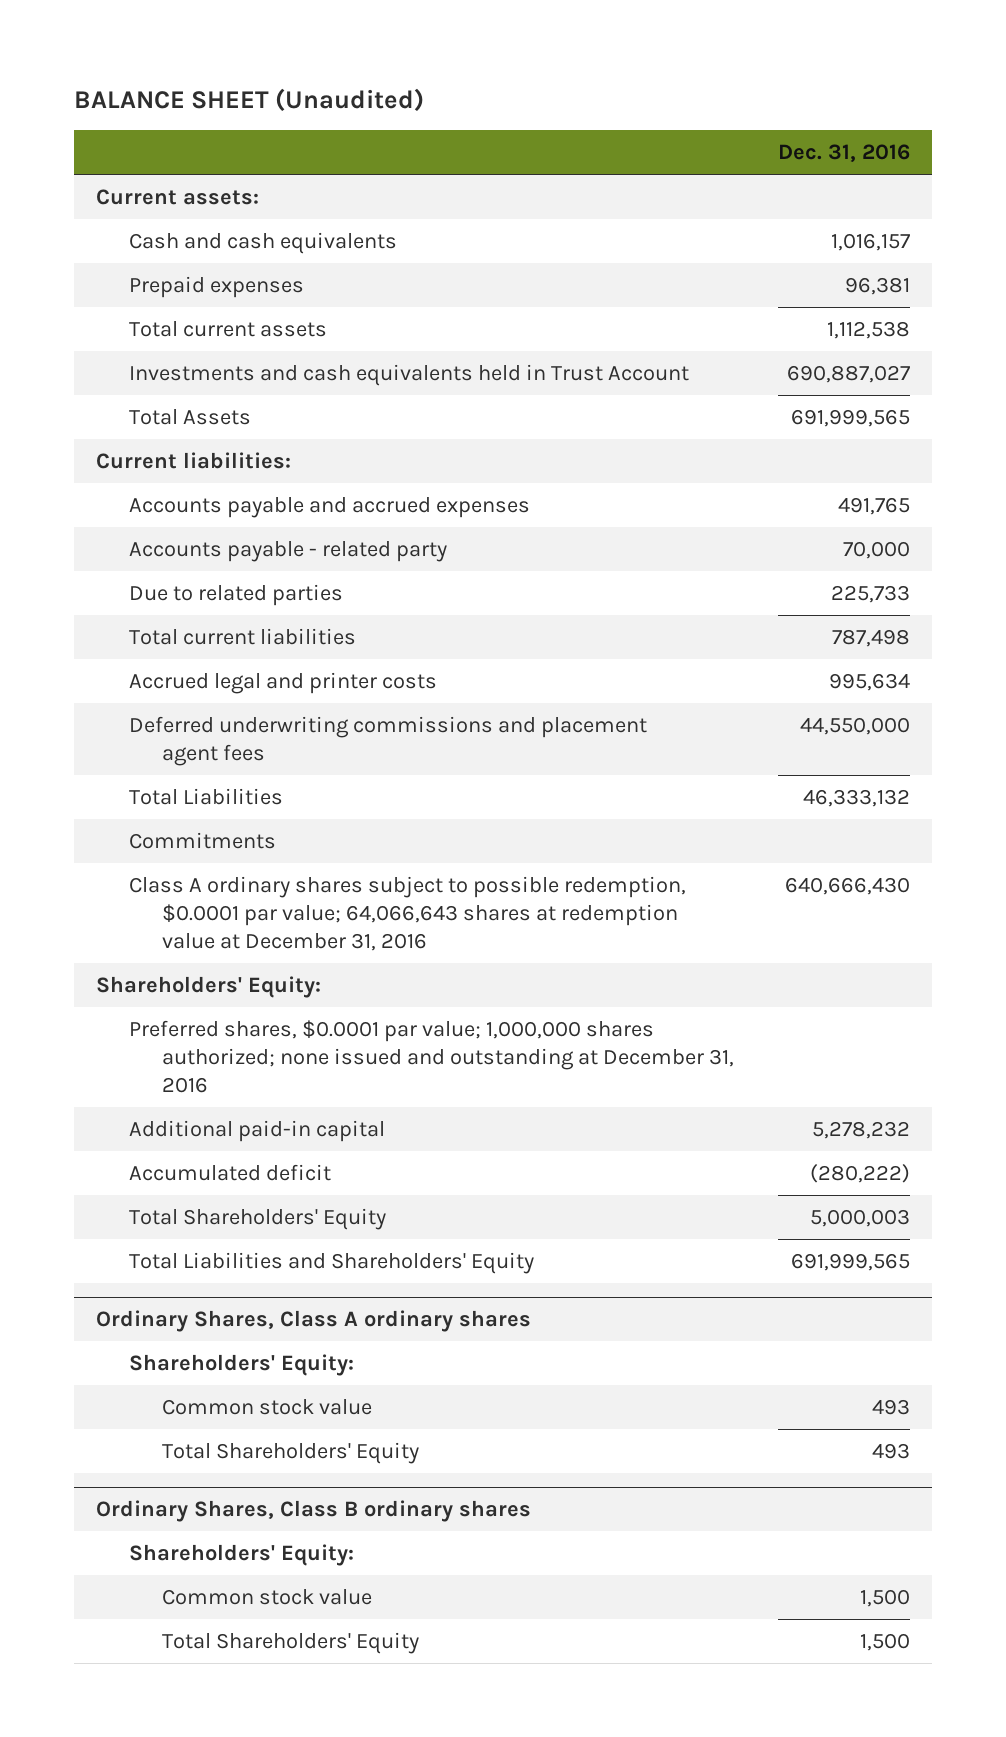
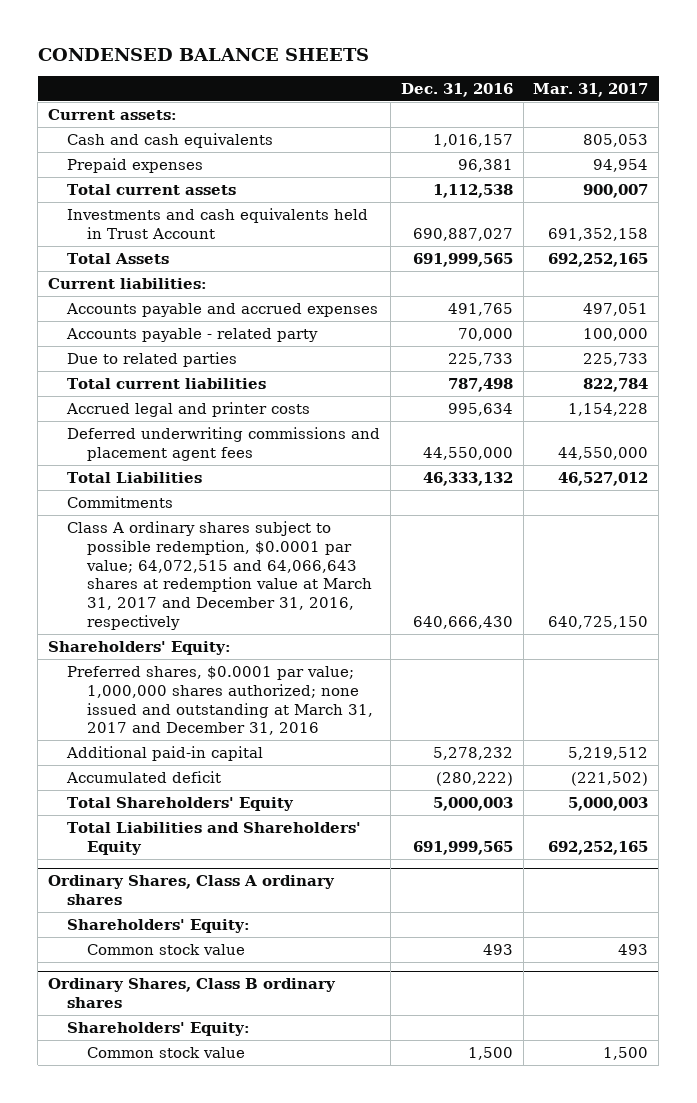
- BALANCE SHEET (Unaudited)
+ CONDENSED BALANCE SHEETS
- | Dec. 31, 2016
+ | Dec. 31, 2016 | Mar. 31, 2017
- Class A ordinary shares subject to possible redemption, $0.0001 par value; 64,066,643 shares at redemption value at December 31, 2016 | 640,666,430
+ Class A ordinary shares subject to possible redemption, $0.0001 par value; 64,072,515 and 64,066,643 shares at redemption value at March 31, 2017 and December 31, 2016, respectively | 640,666,430 | 640,725,150
- Preferred shares, $0.0001 par value; 1,000,000 shares authorized; none issued and outstanding at December 31, 2016
+ Preferred shares, $0.0001 par value; 1,000,000 shares authorized; none issued and outstanding at March 31, 2017 and December 31, 2016
@ Ordinary Shares, Class A ordinary shares
- Total Shareholders' Equity | 493
@ Ordinary Shares, Class B ordinary shares
- Total Shareholders' Equity | 1,500

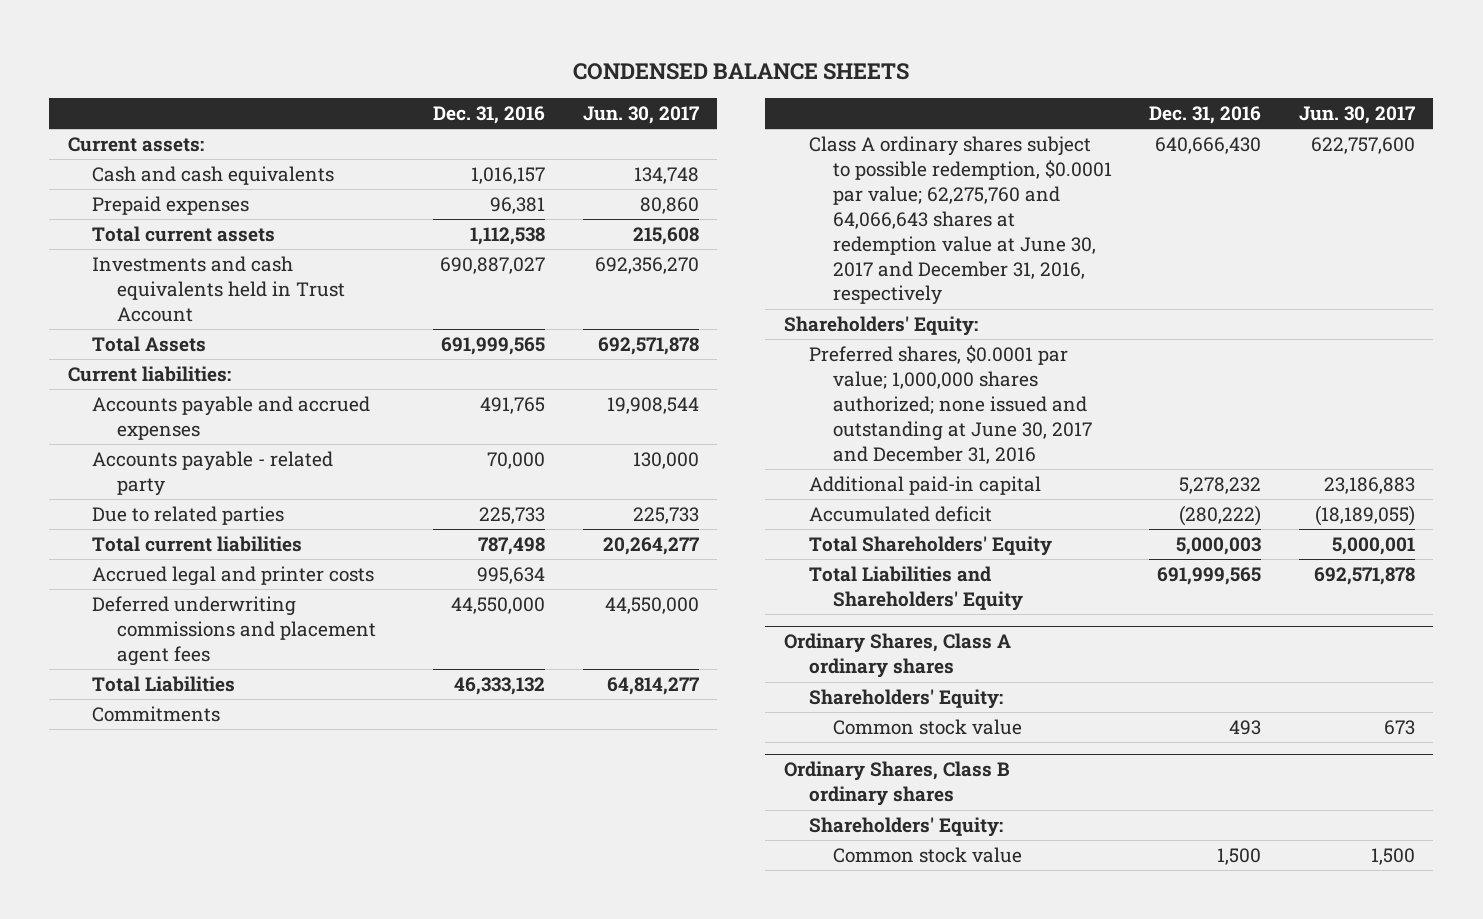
- | Dec. 31, 2016 | Mar. 31, 2017
+ | Dec. 31, 2016 | Jun. 30, 2017
- Class A ordinary shares subject to possible redemption, $0.0001 par value; 64,072,515 and 64,066,643 shares at redemption value at March 31, 2017 and December 31, 2016, respectively | 640,666,430 | 640,725,150
+ Class A ordinary shares subject to possible redemption, $0.0001 par value; 62,275,760 and 64,066,643 shares at redemption value at June 30, 2017 and December 31, 2016, respectively | 640,666,430 | 622,757,600
- Preferred shares, $0.0001 par value; 1,000,000 shares authorized; none issued and outstanding at March 31, 2017 and December 31, 2016
+ Preferred shares, $0.0001 par value; 1,000,000 shares authorized; none issued and outstanding at June 30, 2017 and December 31, 2016

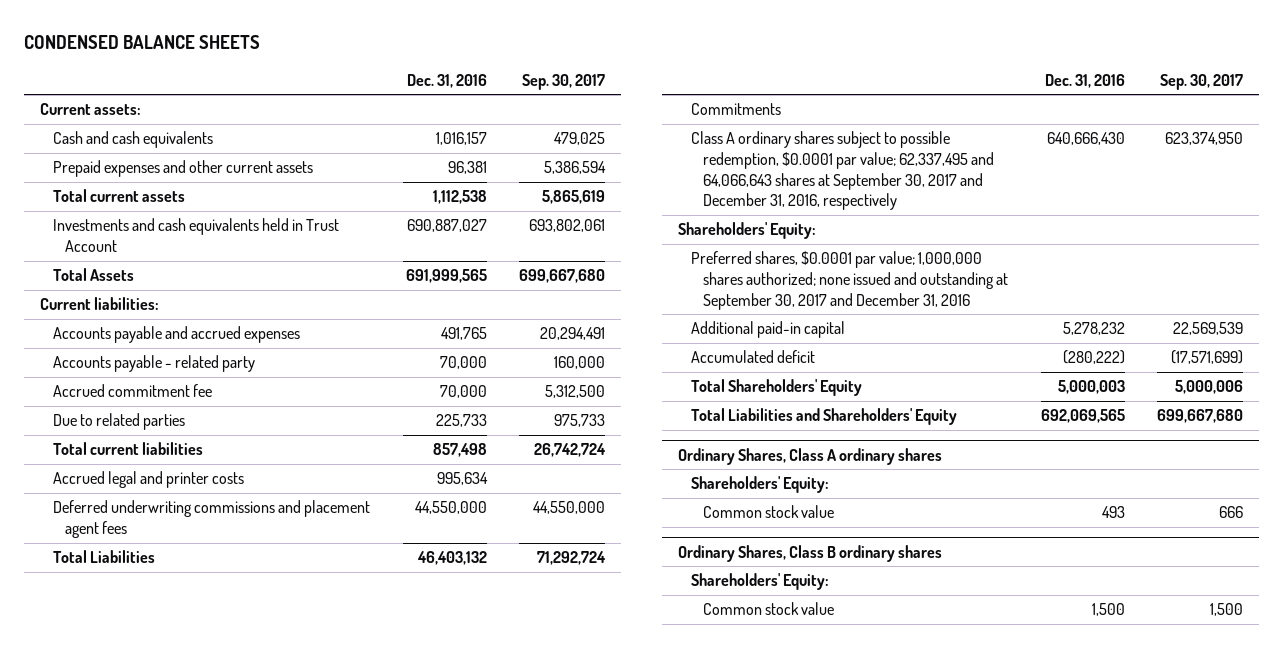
- | Dec. 31, 2016 | Jun. 30, 2017
+ | Dec. 31, 2016 | Sep. 30, 2017
- Prepaid expenses | 96,381 | 80,860
+ Prepaid expenses and other current assets | 96,381 | 5,386,594
+ Accrued commitment fee | 70,000 | 5,312,500
- Total current liabilities | 787,498 | 20,264,277
+ Total current liabilities | 857,498 | 26,742,724
- Total Liabilities | 46,333,132 | 64,814,277
+ Total Liabilities | 46,403,132 | 71,292,724
- Class A ordinary shares subject to possible redemption, $0.0001 par value; 62,275,760 and 64,066,643 shares at redemption value at June 30, 2017 and December 31, 2016, respectively | 640,666,430 | 622,757,600
+ Class A ordinary shares subject to possible redemption, $0.0001 par value; 62,337,495 and 64,066,643 shares at September 30, 2017 and December 31, 2016, respectively | 640,666,430 | 623,374,950
- Preferred shares, $0.0001 par value; 1,000,000 shares authorized; none issued and outstanding at June 30, 2017 and December 31, 2016
+ Preferred shares, $0.0001 par value; 1,000,000 shares authorized; none issued and outstanding at September 30, 2017 and December 31, 2016
- Total Liabilities and Shareholders' Equity | 691,999,565 | 692,571,878
+ Total Liabilities and Shareholders' Equity | 692,069,565 | 699,667,680

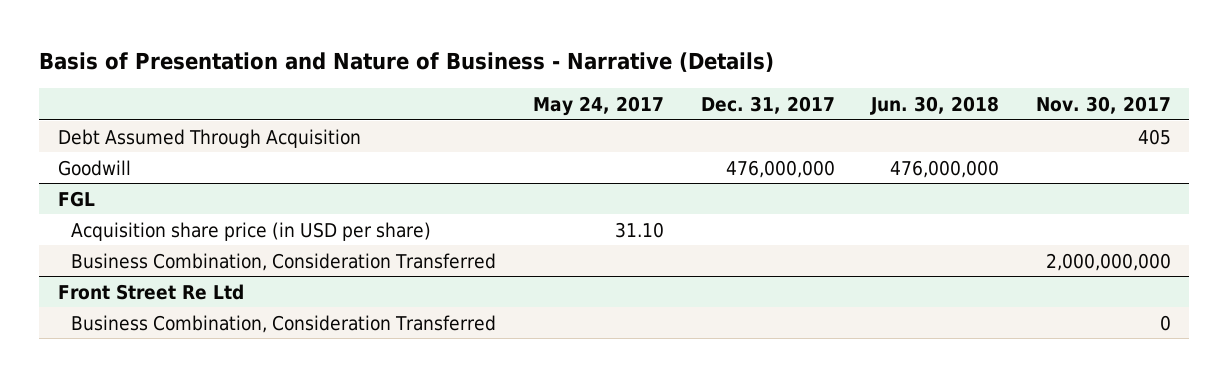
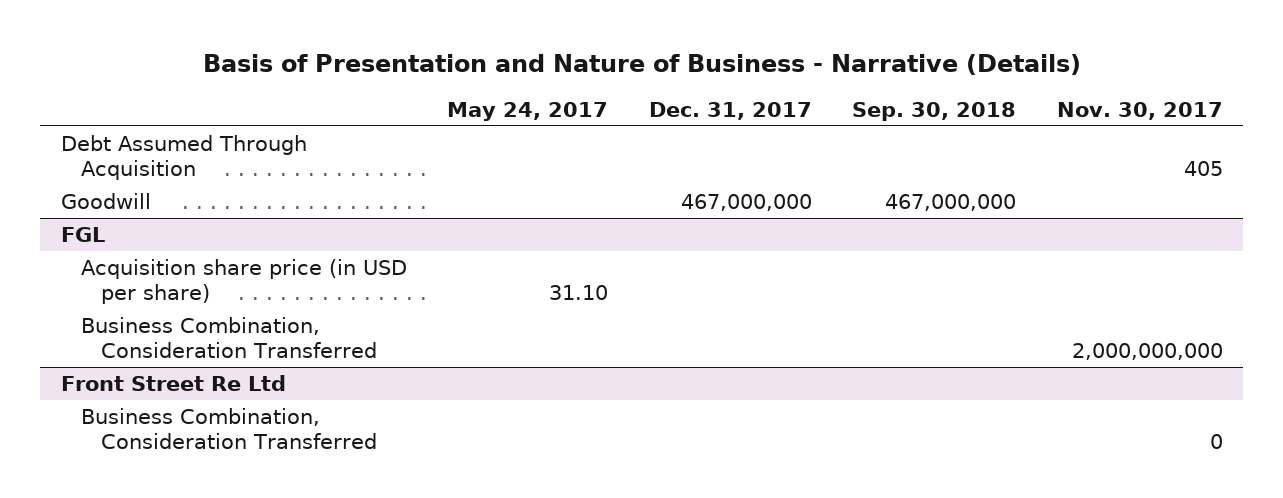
- | May 24, 2017 | Dec. 31, 2017 | Jun. 30, 2018 | Nov. 30, 2017
+ | May 24, 2017 | Dec. 31, 2017 | Sep. 30, 2018 | Nov. 30, 2017
- Goodwill | | 476,000,000 | 476,000,000 |
+ Goodwill | | 467,000,000 | 467,000,000 |

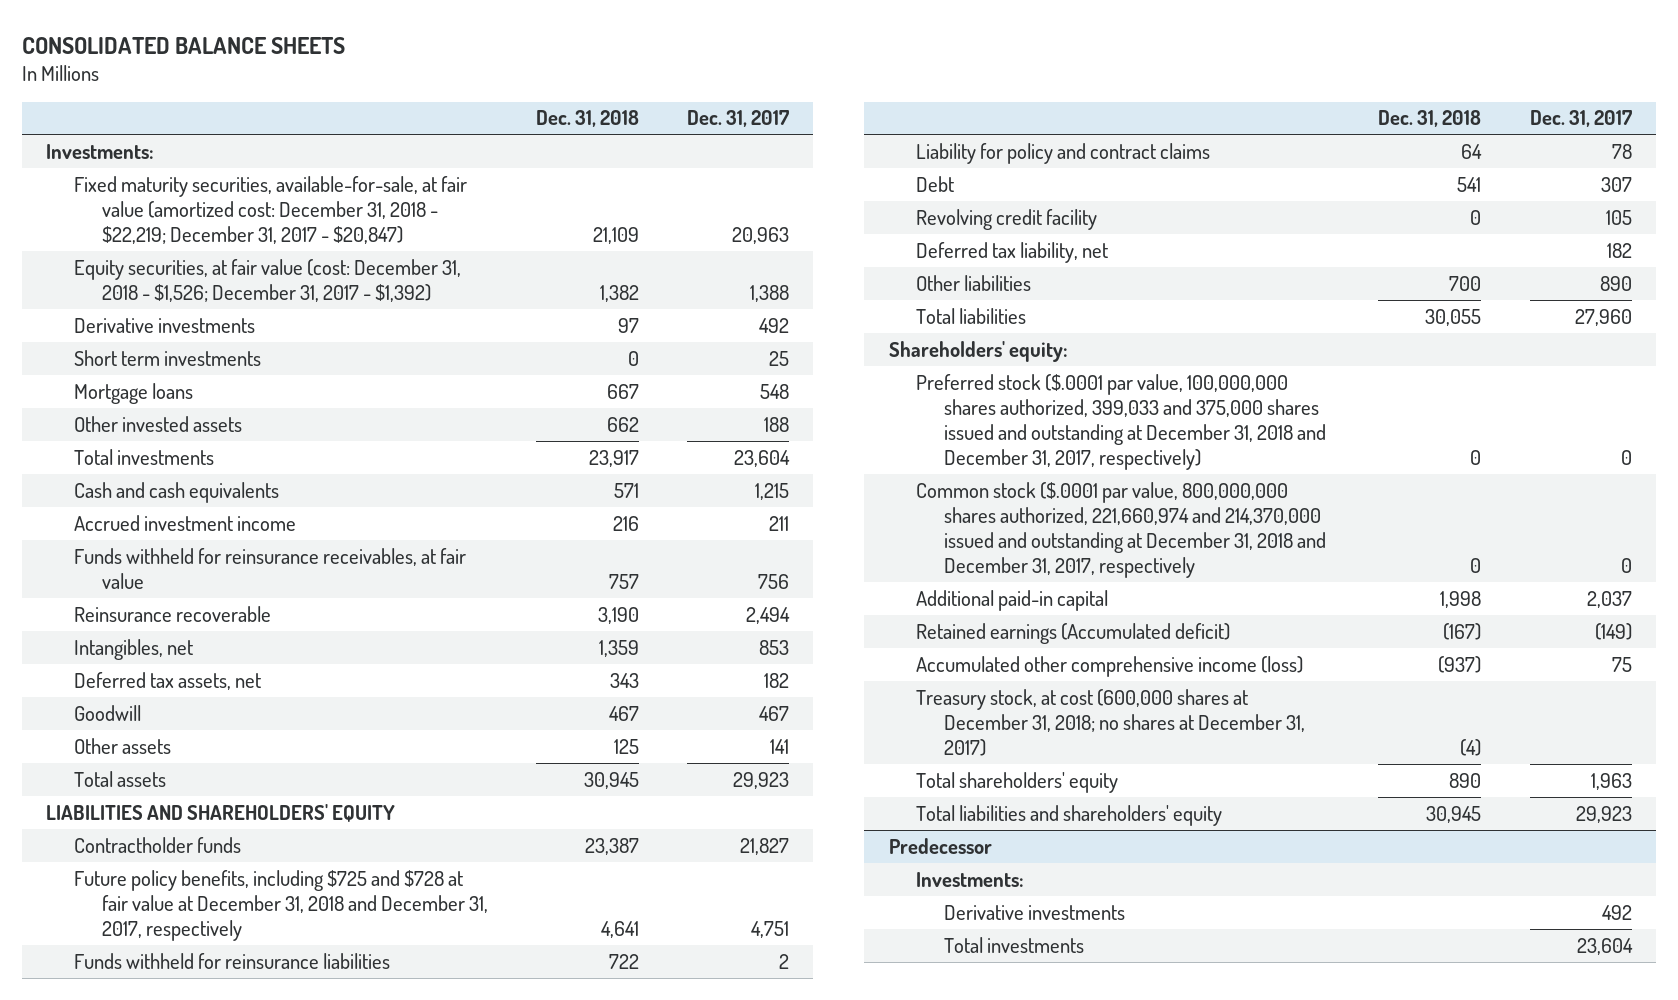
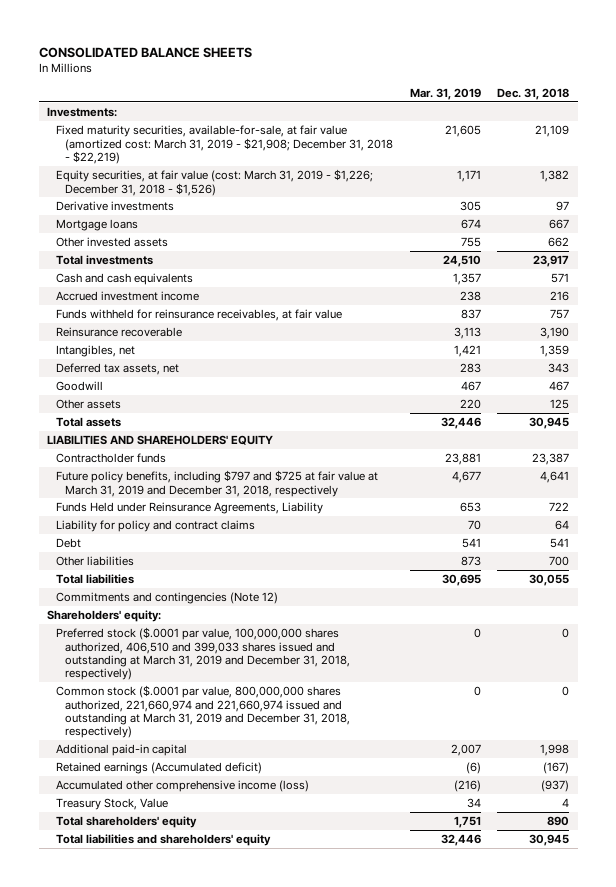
- | Dec. 31, 2018 | Dec. 31, 2017
+ | Mar. 31, 2019 | Dec. 31, 2018
- Fixed maturity securities, available-for-sale, at fair value (amortized cost: December 31, 2018 - $22,219; December 31, 2017 - $20,847) | 21,109 | 20,963
- Equity securities, at fair value (cost: December 31, 2018 - $1,526; December 31, 2017 - $1,392) | 1,382 | 1,388
+ Fixed maturity securities, available-for-sale, at fair value (amortized cost: March 31, 2019 - $21,908; December 31, 2018 - $22,219) | 21,605 | 21,109
+ Equity securities, at fair value (cost: March 31, 2019 - $1,226; December 31, 2018 - $1,526) | 1,171 | 1,382
- Short term investments | 0 | 25
- Future policy benefits, including $725 and $728 at fair value at December 31, 2018 and December 31, 2017, respectively | 4,641 | 4,751
- Funds withheld for reinsurance liabilities | 722 | 2
+ Future policy benefits, including $797 and $725 at fair value at March 31, 2019 and December 31, 2018, respectively | 4,677 | 4,641
+ Funds Held under Reinsurance Agreements, Liability | 653 | 722
- Revolving credit facility | 0 | 105
- Deferred tax liability, net | | 182
+ Commitments and contingencies (Note 12)
- Preferred stock ($.0001 par value, 100,000,000 shares authorized, 399,033 and 375,000 shares issued and outstanding at December 31, 2018 and December 31, 2017, respectively) | 0 | 0
- Common stock ($.0001 par value, 800,000,000 shares authorized, 221,660,974 and 214,370,000 issued and outstanding at December 31, 2018 and December 31, 2017, respectively | 0 | 0
+ Preferred stock ($.0001 par value, 100,000,000 shares authorized, 406,510 and 399,033 shares issued and outstanding at March 31, 2019 and December 31, 2018, respectively) | 0 | 0
+ Common stock ($.0001 par value, 800,000,000 shares authorized, 221,660,974 and 221,660,974 issued and outstanding at March 31, 2019 and December 31, 2018, respectively) | 0 | 0
- Treasury stock, at cost (600,000 shares at December 31, 2018; no shares at December 31, 2017) | (4) |
+ Treasury Stock, Value | 34 | 4
- Predecessor
- Investments:
- Derivative investments | | 492
- Total investments | | 23,604

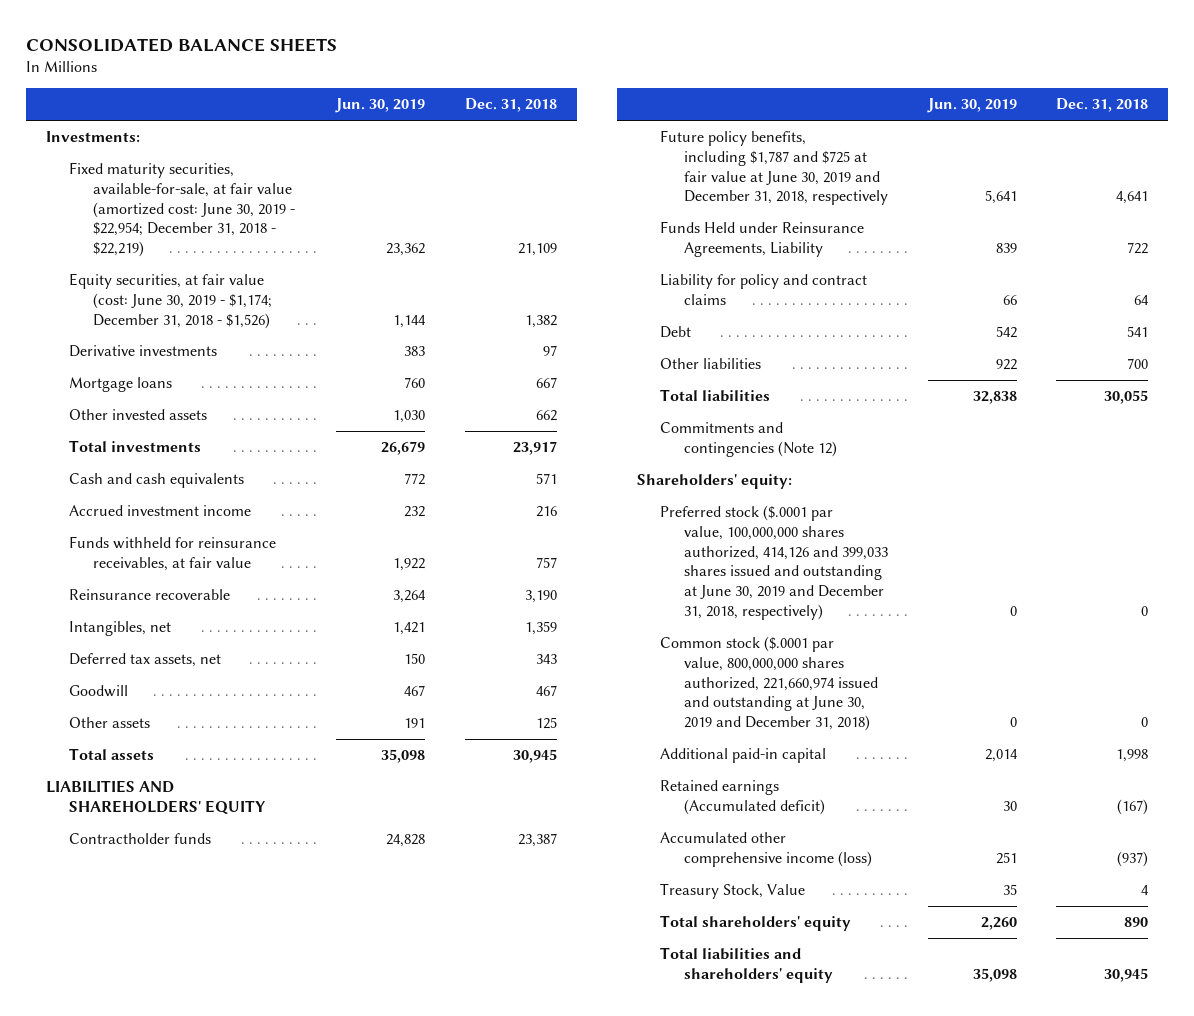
- | Mar. 31, 2019 | Dec. 31, 2018
+ | Jun. 30, 2019 | Dec. 31, 2018
- Fixed maturity securities, available-for-sale, at fair value (amortized cost: March 31, 2019 - $21,908; December 31, 2018 - $22,219) | 21,605 | 21,109
- Equity securities, at fair value (cost: March 31, 2019 - $1,226; December 31, 2018 - $1,526) | 1,171 | 1,382
+ Fixed maturity securities, available-for-sale, at fair value (amortized cost: June 30, 2019 - $22,954; December 31, 2018 - $22,219) | 23,362 | 21,109
+ Equity securities, at fair value (cost: June 30, 2019 - $1,174; December 31, 2018 - $1,526) | 1,144 | 1,382
- Future policy benefits, including $797 and $725 at fair value at March 31, 2019 and December 31, 2018, respectively | 4,677 | 4,641
+ Future policy benefits, including $1,787 and $725 at fair value at June 30, 2019 and December 31, 2018, respectively | 5,641 | 4,641
- Preferred stock ($.0001 par value, 100,000,000 shares authorized, 406,510 and 399,033 shares issued and outstanding at March 31, 2019 and December 31, 2018, respectively) | 0 | 0
- Common stock ($.0001 par value, 800,000,000 shares authorized, 221,660,974 and 221,660,974 issued and outstanding at March 31, 2019 and December 31, 2018, respectively) | 0 | 0
+ Preferred stock ($.0001 par value, 100,000,000 shares authorized, 414,126 and 399,033 shares issued and outstanding at June 30, 2019 and December 31, 2018, respectively) | 0 | 0
+ Common stock ($.0001 par value, 800,000,000 shares authorized, 221,660,974 issued and outstanding at June 30, 2019 and December 31, 2018) | 0 | 0

